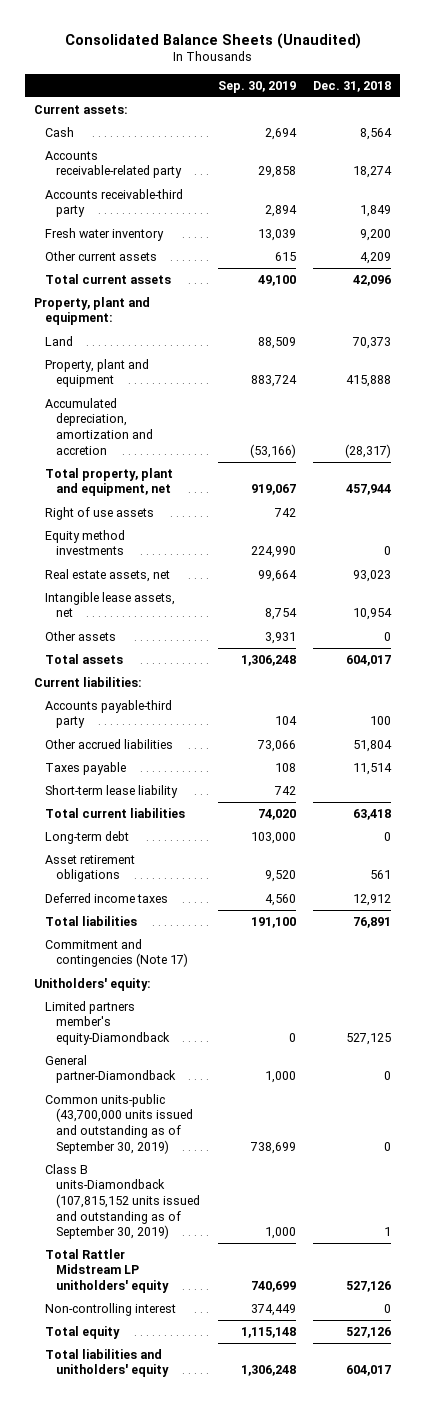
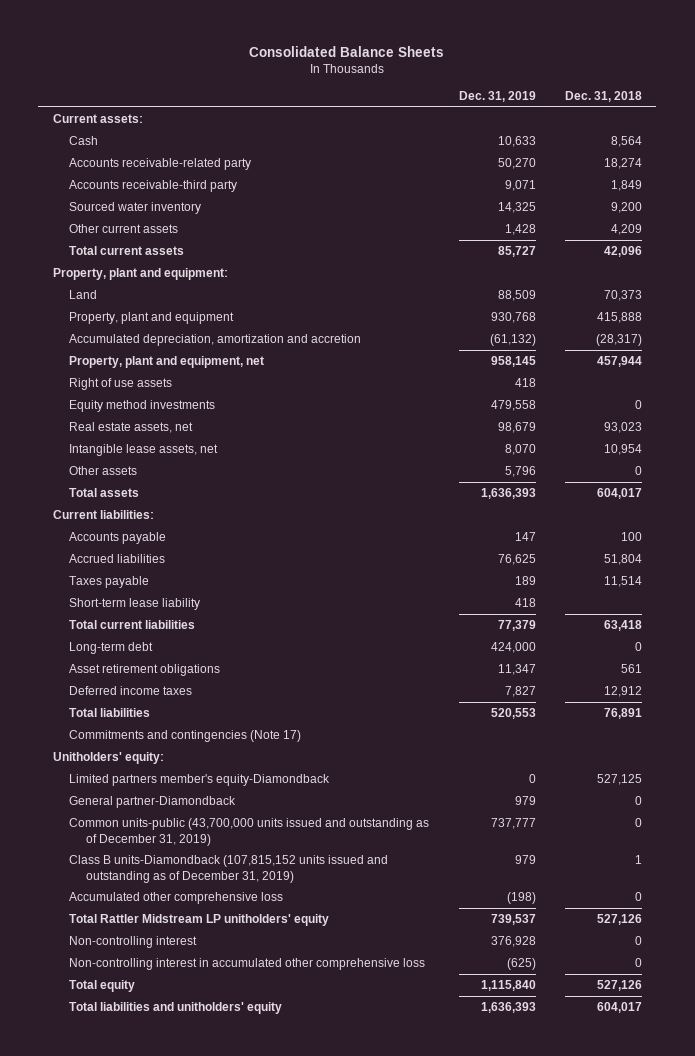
- Consolidated Balance Sheets (Unaudited)
+ Consolidated Balance Sheets
- | Sep. 30, 2019 | Dec. 31, 2018
+ | Dec. 31, 2019 | Dec. 31, 2018
- Fresh water inventory | 13,039 | 9,200
+ Sourced water inventory | 14,325 | 9,200
- Total property, plant and equipment, net | 919,067 | 457,944
+ Property, plant and equipment, net | 958,145 | 457,944
- Accounts payable-third party | 104 | 100
- Other accrued liabilities | 73,066 | 51,804
+ Accounts payable | 147 | 100
+ Accrued liabilities | 76,625 | 51,804
- Commitment and contingencies (Note 17)
+ Commitments and contingencies (Note 17)
- Common units-public (43,700,000 units issued and outstanding as of September 30, 2019) | 738,699 | 0
- Class B units-Diamondback (107,815,152 units issued and outstanding as of September 30, 2019) | 1,000 | 1
+ Common units-public (43,700,000 units issued and outstanding as of December 31, 2019) | 737,777 | 0
+ Class B units-Diamondback (107,815,152 units issued and outstanding as of December 31, 2019) | 979 | 1
+ Accumulated other comprehensive loss | (198) | 0
+ Non-controlling interest in accumulated other comprehensive loss | (625) | 0

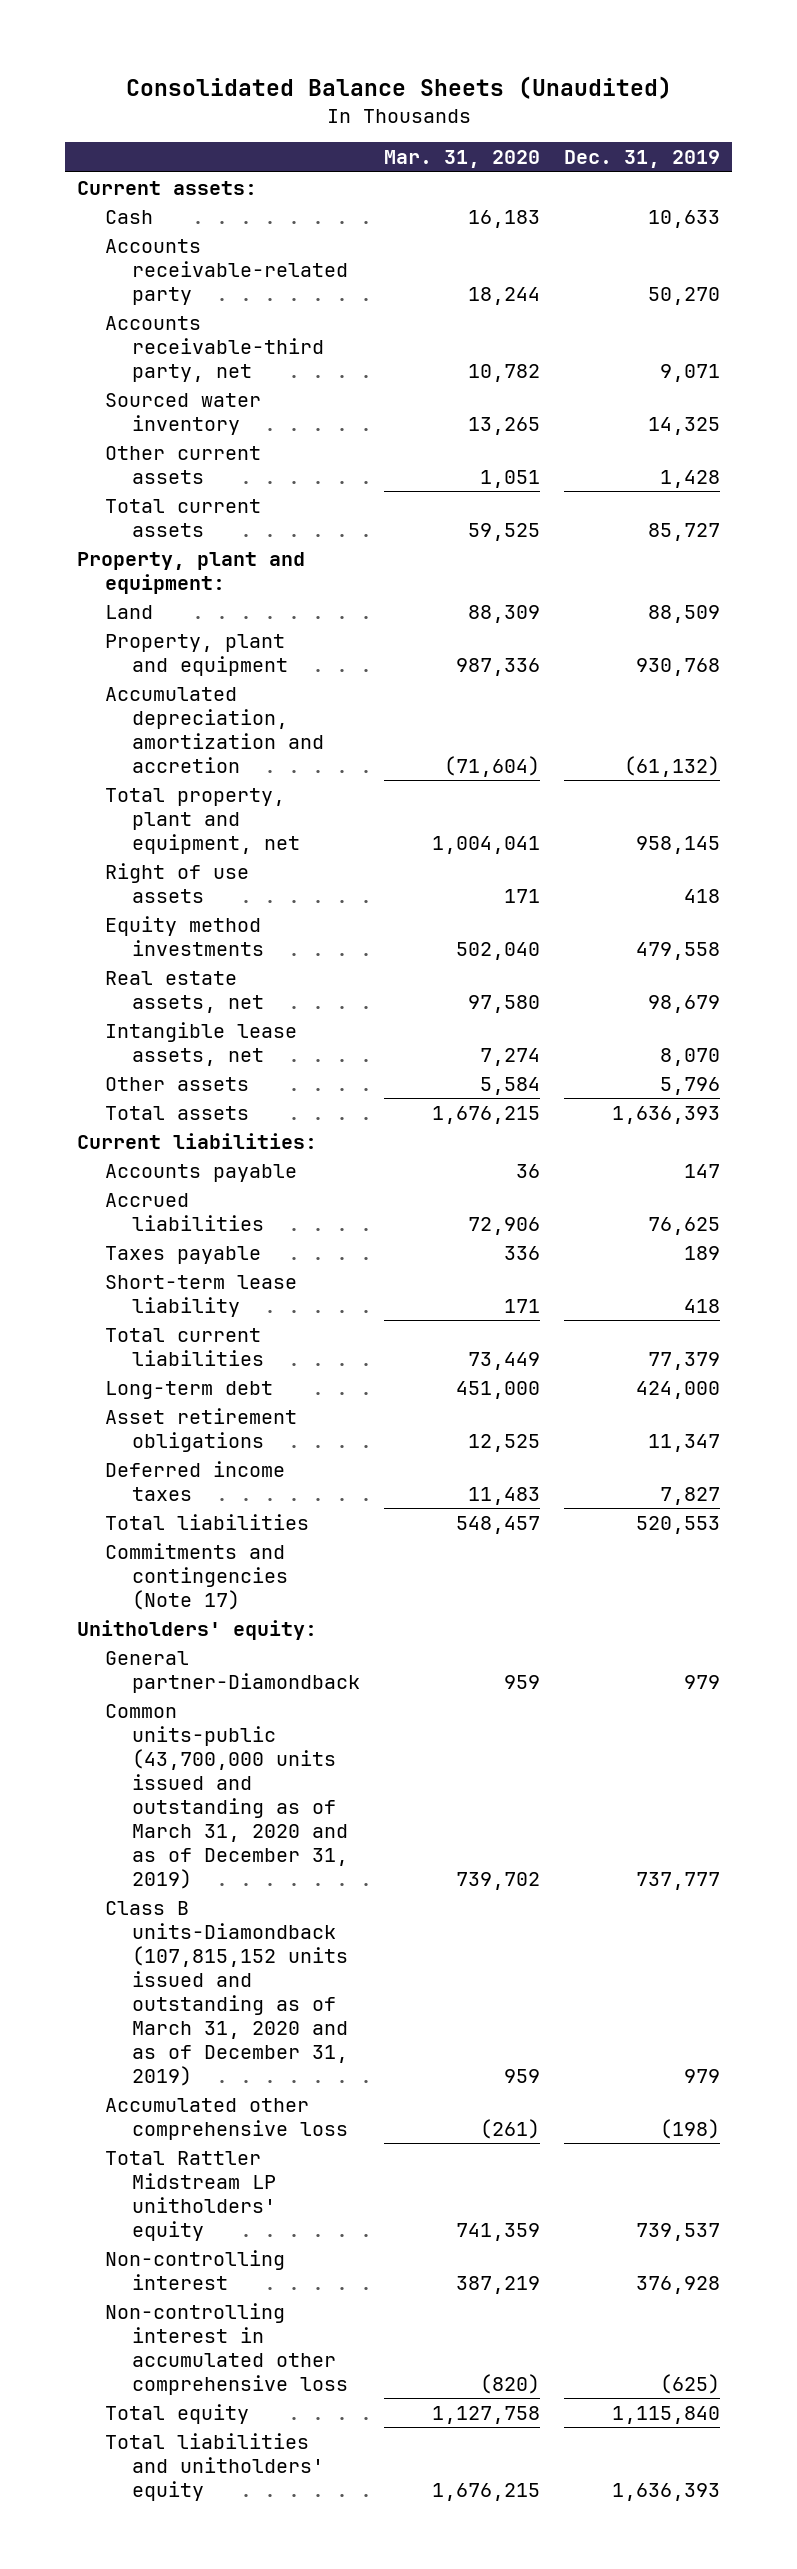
- Consolidated Balance Sheets
+ Consolidated Balance Sheets (Unaudited)
- | Dec. 31, 2019 | Dec. 31, 2018
+ | Mar. 31, 2020 | Dec. 31, 2019
- Accounts receivable-third party | 9,071 | 1,849
+ Accounts receivable-third party, net | 10,782 | 9,071
- Property, plant and equipment, net | 958,145 | 457,944
+ Total property, plant and equipment, net | 1,004,041 | 958,145
- Limited partners member's equity-Diamondback | 0 | 527,125
- Common units-public (43,700,000 units issued and outstanding as of December 31, 2019) | 737,777 | 0
- Class B units-Diamondback (107,815,152 units issued and outstanding as of December 31, 2019) | 979 | 1
+ Common units-public (43,700,000 units issued and outstanding as of March 31, 2020 and as of December 31, 2019) | 739,702 | 737,777
+ Class B units-Diamondback (107,815,152 units issued and outstanding as of March 31, 2020 and as of December 31, 2019) | 959 | 979

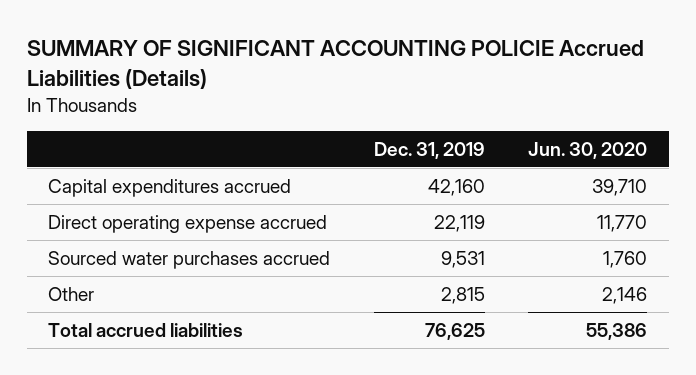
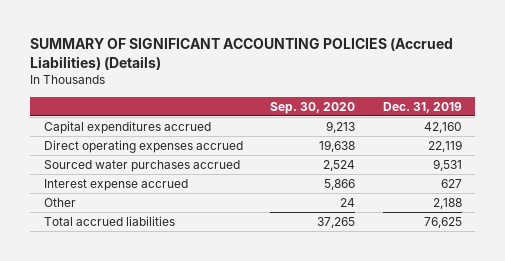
- SUMMARY OF SIGNIFICANT ACCOUNTING POLICIE Accrued Liabilities (Details)
+ SUMMARY OF SIGNIFICANT ACCOUNTING POLICIES (Accrued Liabilities) (Details)
- | Dec. 31, 2019 | Jun. 30, 2020
+ | Sep. 30, 2020 | Dec. 31, 2019
- Direct operating expense accrued | 22,119 | 11,770
+ Direct operating expenses accrued | 19,638 | 22,119
- Other | 2,815 | 2,146
+ Interest expense accrued | 5,866 | 627
+ Other | 24 | 2,188

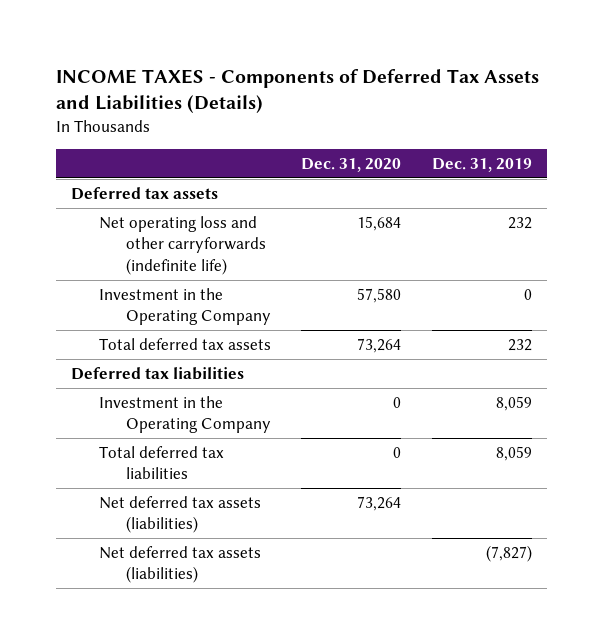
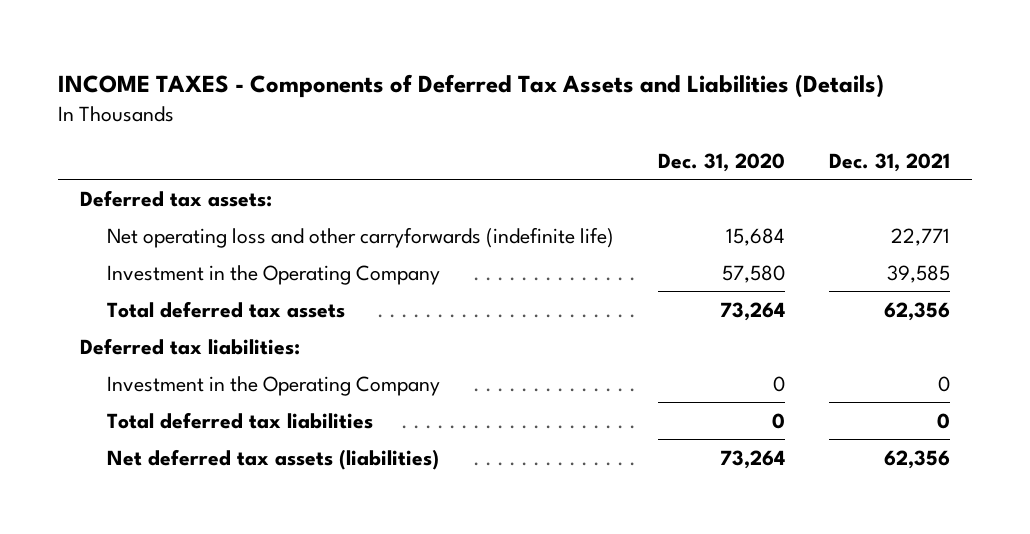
- | Dec. 31, 2020 | Dec. 31, 2019
+ | Dec. 31, 2020 | Dec. 31, 2021
- Deferred tax assets
+ Deferred tax assets:
- Deferred tax liabilities
+ Deferred tax liabilities:
- Net deferred tax assets (liabilities) | | (7,827)

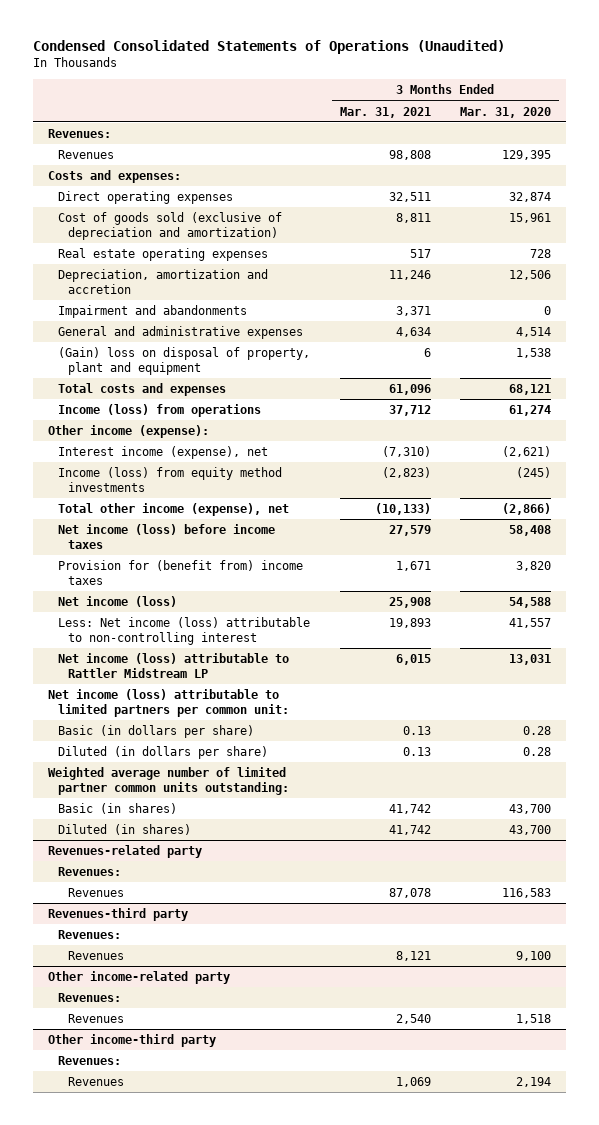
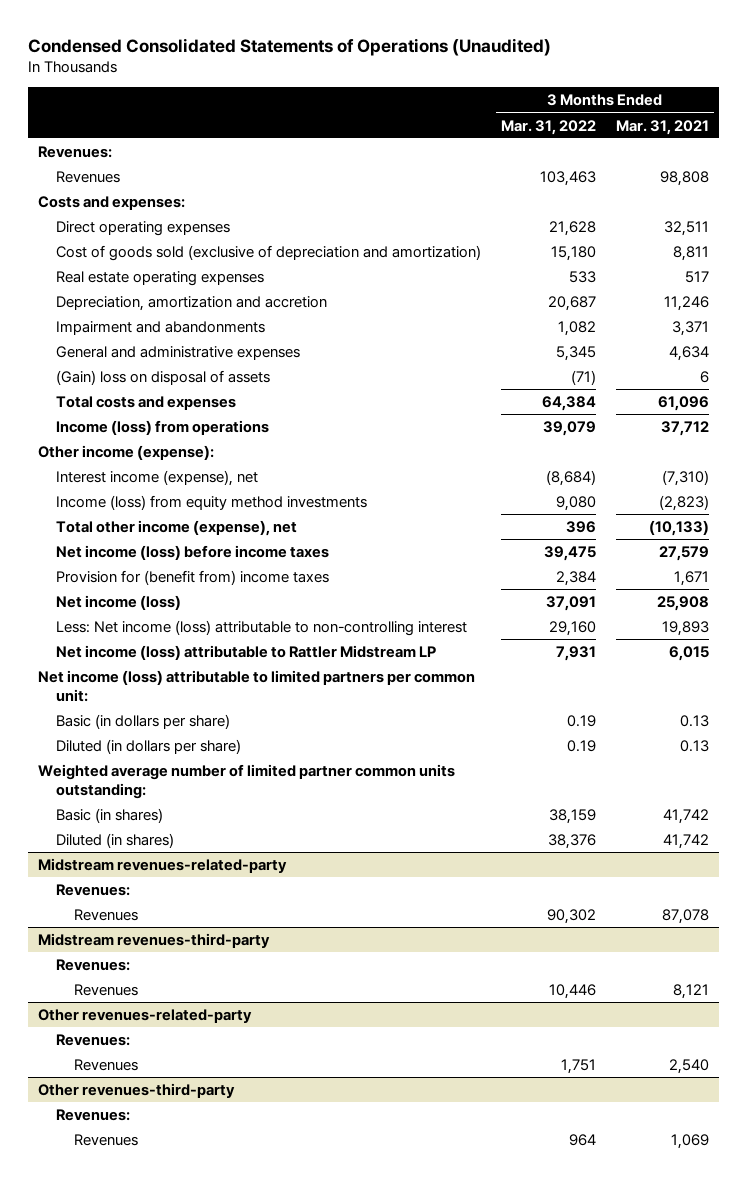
- | 3 Months Ended Mar. 31, 2021 | 3 Months Ended Mar. 31, 2020
+ | 3 Months Ended Mar. 31, 2022 | 3 Months Ended Mar. 31, 2021
- (Gain) loss on disposal of property, plant and equipment | 6 | 1,538
+ (Gain) loss on disposal of assets | (71) | 6
- Revenues-related party
+ Midstream revenues-related-party
- Revenues-third party
+ Midstream revenues-third-party
- Other income-related party
+ Other revenues-related-party
- Other income-third party
+ Other revenues-third-party

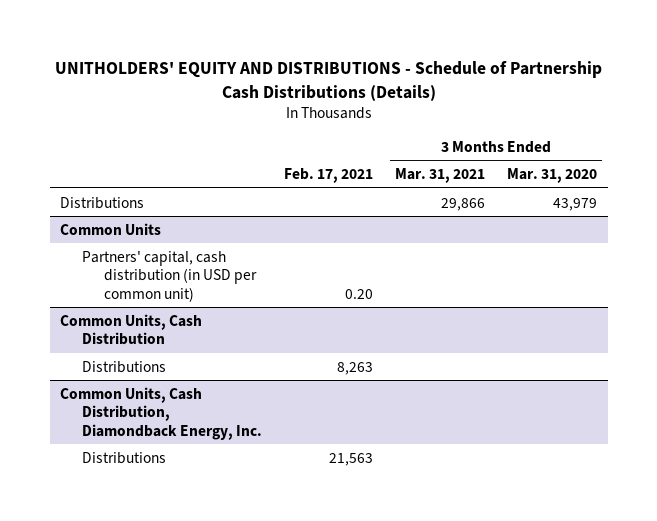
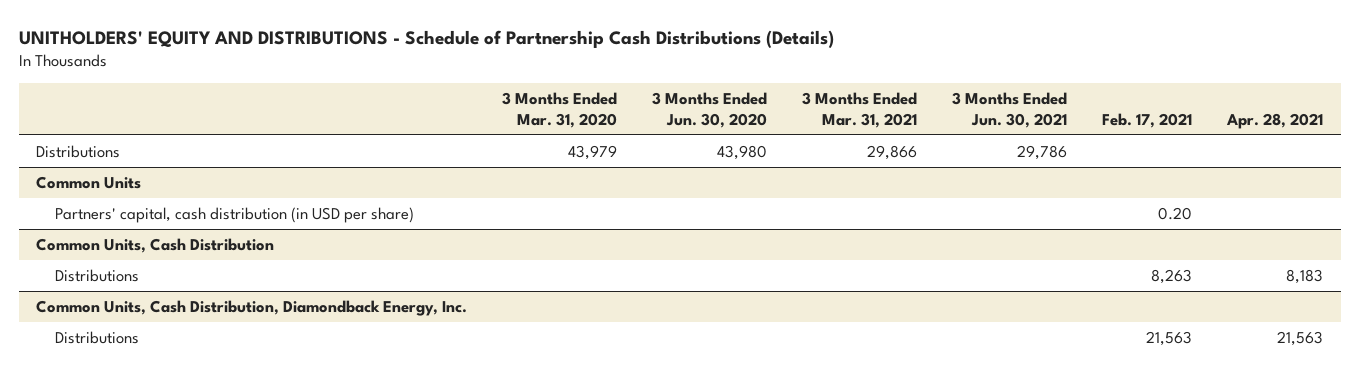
- | Feb. 17, 2021 | 3 Months Ended Mar. 31, 2021 | 3 Months Ended Mar. 31, 2020
+ | 3 Months Ended Mar. 31, 2020 | 3 Months Ended Jun. 30, 2020 | 3 Months Ended Mar. 31, 2021 | 3 Months Ended Jun. 30, 2021 | Feb. 17, 2021 | Apr. 28, 2021
@ Common Units
- Partners' capital, cash distribution (in USD per common unit) | 0.20 | |
+ Partners' capital, cash distribution (in USD per share) | | | | | 0.20 |

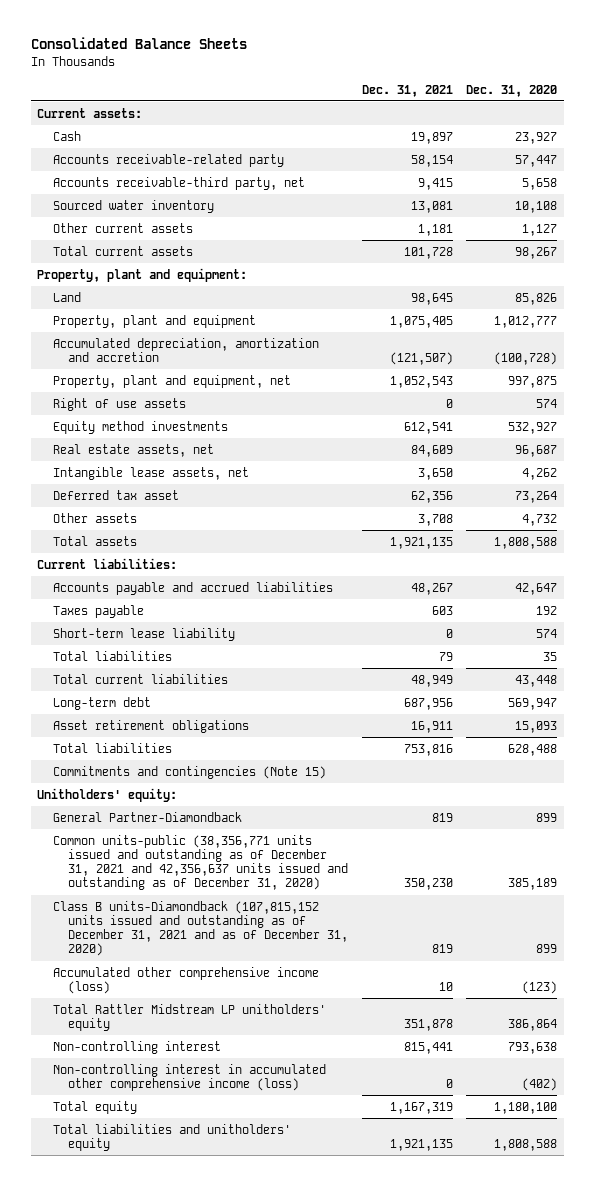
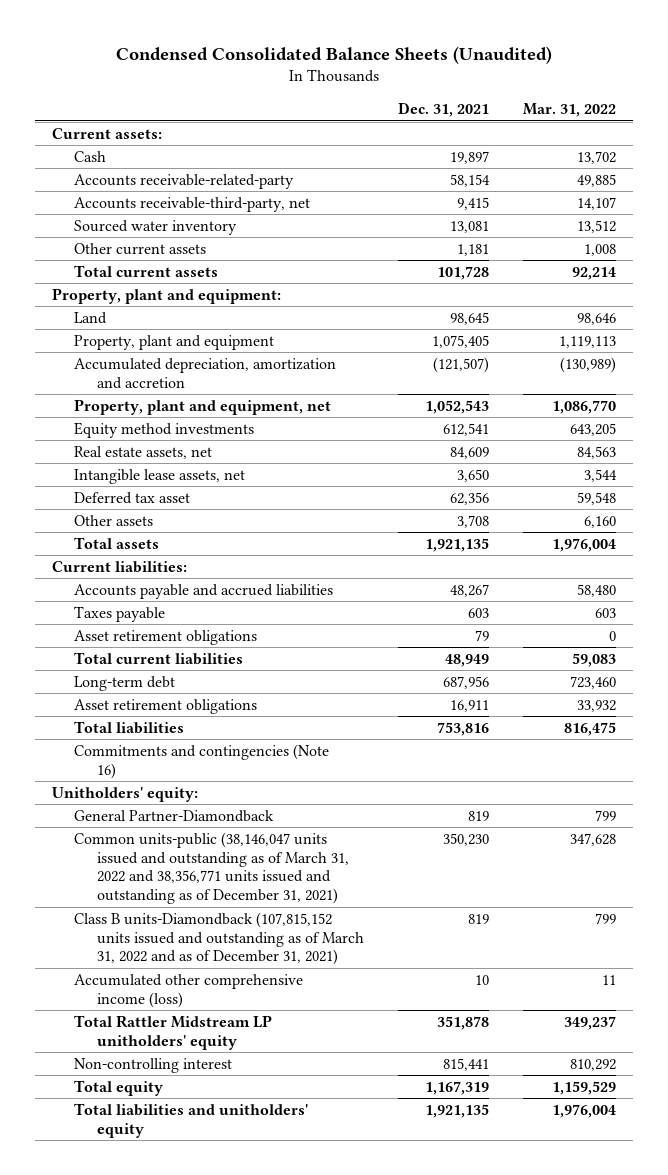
- Consolidated Balance Sheets
+ Condensed Consolidated Balance Sheets (Unaudited)
- | Dec. 31, 2021 | Dec. 31, 2020
+ | Dec. 31, 2021 | Mar. 31, 2022
- Accounts receivable-related party | 58,154 | 57,447
- Accounts receivable-third party, net | 9,415 | 5,658
+ Accounts receivable-related-party | 58,154 | 49,885
+ Accounts receivable-third-party, net | 9,415 | 14,107
- Right of use assets | 0 | 574
- Short-term lease liability | 0 | 574
- Total liabilities | 79 | 35
+ Asset retirement obligations | 79 | 0
- Commitments and contingencies (Note 15)
+ Commitments and contingencies (Note 16)
- Common units-public (38,356,771 units issued and outstanding as of December 31, 2021 and 42,356,637 units issued and outstanding as of December 31, 2020) | 350,230 | 385,189
- Class B units-Diamondback (107,815,152 units issued and outstanding as of December 31, 2021 and as of December 31, 2020) | 819 | 899
+ Common units-public (38,146,047 units issued and outstanding as of March 31, 2022 and 38,356,771 units issued and outstanding as of December 31, 2021) | 350,230 | 347,628
+ Class B units-Diamondback (107,815,152 units issued and outstanding as of March 31, 2022 and as of December 31, 2021) | 819 | 799
- Non-controlling interest in accumulated other comprehensive income (loss) | 0 | (402)

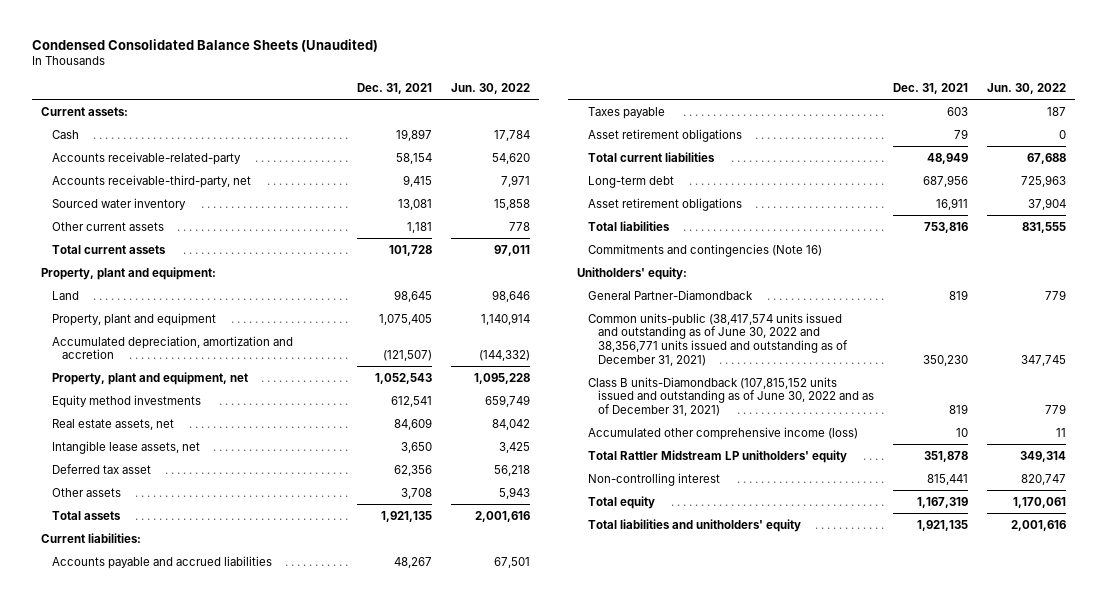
- | Dec. 31, 2021 | Mar. 31, 2022
+ | Dec. 31, 2021 | Jun. 30, 2022
- Common units-public (38,146,047 units issued and outstanding as of March 31, 2022 and 38,356,771 units issued and outstanding as of December 31, 2021) | 350,230 | 347,628
- Class B units-Diamondback (107,815,152 units issued and outstanding as of March 31, 2022 and as of December 31, 2021) | 819 | 799
+ Common units-public (38,417,574 units issued and outstanding as of June 30, 2022 and 38,356,771 units issued and outstanding as of December 31, 2021) | 350,230 | 347,745
+ Class B units-Diamondback (107,815,152 units issued and outstanding as of June 30, 2022 and as of December 31, 2021) | 819 | 779

